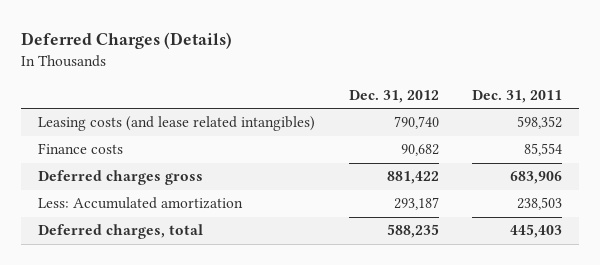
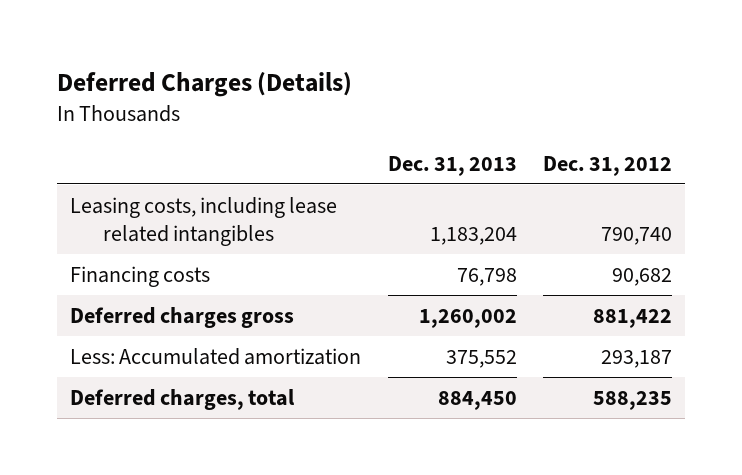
- | Dec. 31, 2012 | Dec. 31, 2011
+ | Dec. 31, 2013 | Dec. 31, 2012
- Leasing costs (and lease related intangibles) | 790,740 | 598,352
- Finance costs | 90,682 | 85,554
+ Leasing costs, including lease related intangibles | 1,183,204 | 790,740
+ Financing costs | 76,798 | 90,682

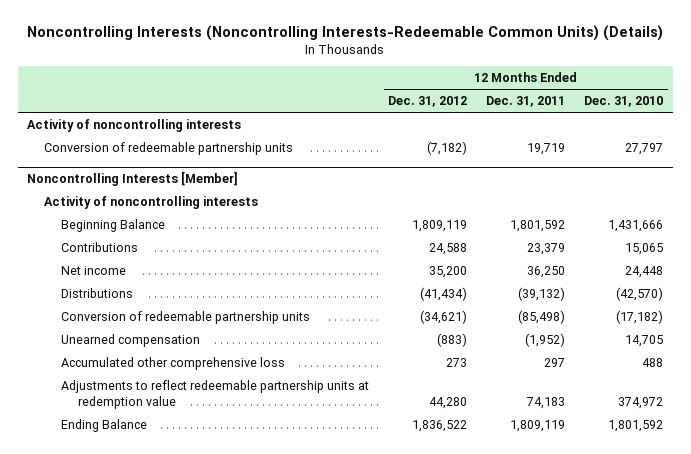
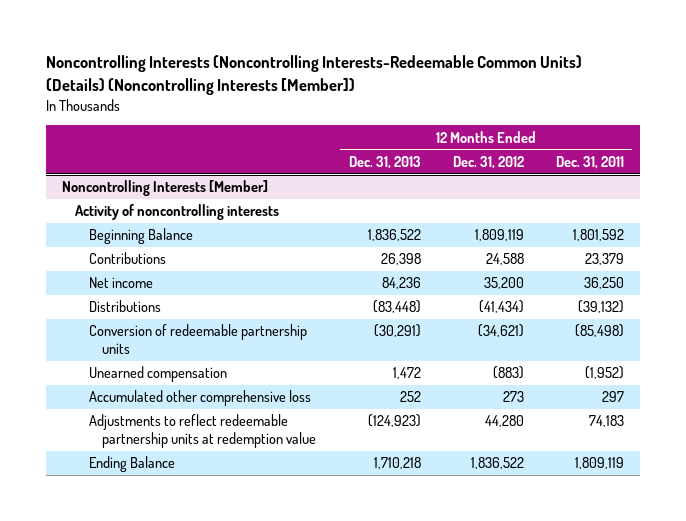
- Noncontrolling Interests (Noncontrolling Interests-Redeemable Common Units) (Details)
+ Noncontrolling Interests (Noncontrolling Interests-Redeemable Common Units) (Details) (Noncontrolling Interests [Member])
- | 12 Months Ended Dec. 31, 2012 | 12 Months Ended Dec. 31, 2011 | 12 Months Ended Dec. 31, 2010
+ | 12 Months Ended Dec. 31, 2013 | 12 Months Ended Dec. 31, 2012 | 12 Months Ended Dec. 31, 2011
- Activity of noncontrolling interests
- Conversion of redeemable partnership units | (7,182) | 19,719 | 27,797

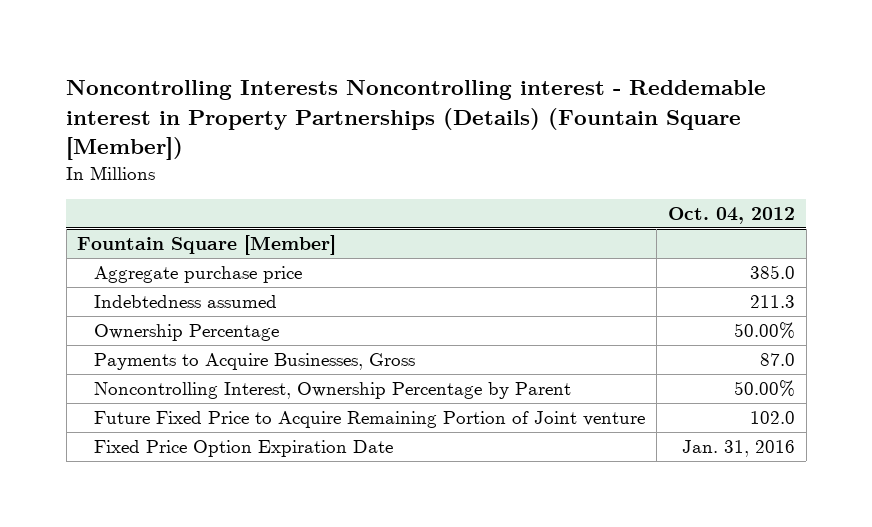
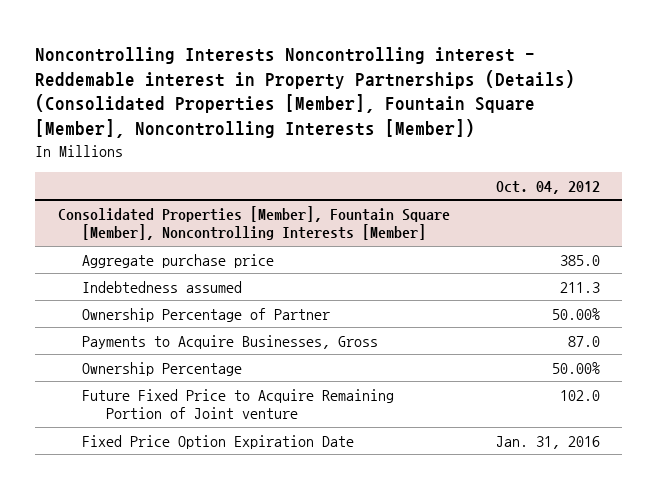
- Noncontrolling Interests Noncontrolling interest - Reddemable interest in Property Partnerships (Details) (Fountain Square [Member])
+ Noncontrolling Interests Noncontrolling interest - Reddemable interest in Property Partnerships (Details) (Consolidated Properties [Member], Fountain Square [Member], Noncontrolling Interests [Member])
- Fountain Square [Member]
+ Consolidated Properties [Member], Fountain Square [Member], Noncontrolling Interests [Member]
- Ownership Percentage | 50.00%
+ Ownership Percentage of Partner | 50.00%
- Noncontrolling Interest, Ownership Percentage by Parent | 50.00%
+ Ownership Percentage | 50.00%

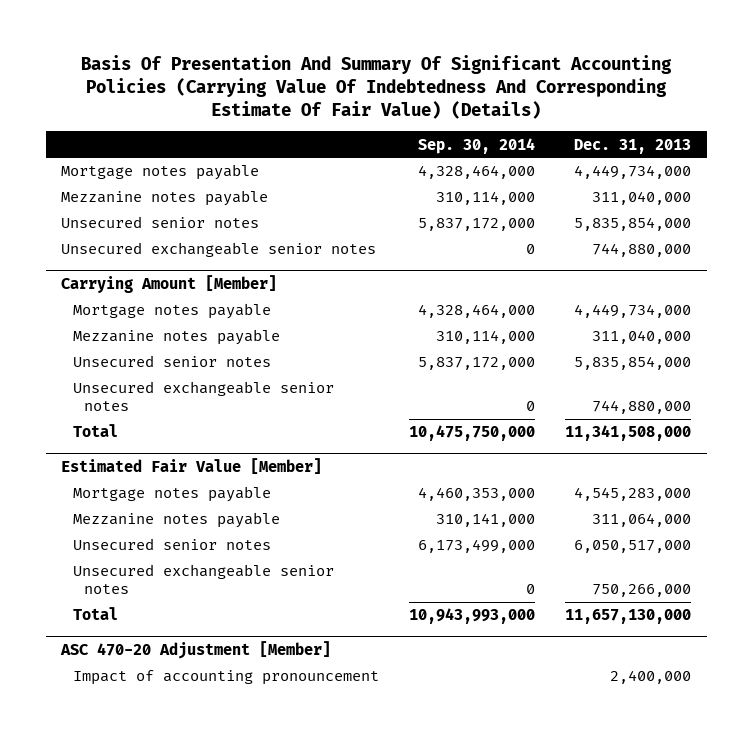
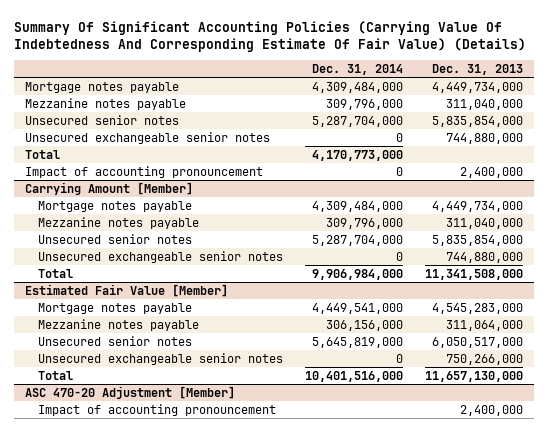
- Basis Of Presentation And Summary Of Significant Accounting Policies (Carrying Value Of Indebtedness And Corresponding Estimate Of Fair Value) (Details)
+ Summary Of Significant Accounting Policies (Carrying Value Of Indebtedness And Corresponding Estimate Of Fair Value) (Details)
- | Sep. 30, 2014 | Dec. 31, 2013
+ | Dec. 31, 2014 | Dec. 31, 2013
+ Total | 4,170,773,000 |
+ Impact of accounting pronouncement | 0 | 2,400,000

